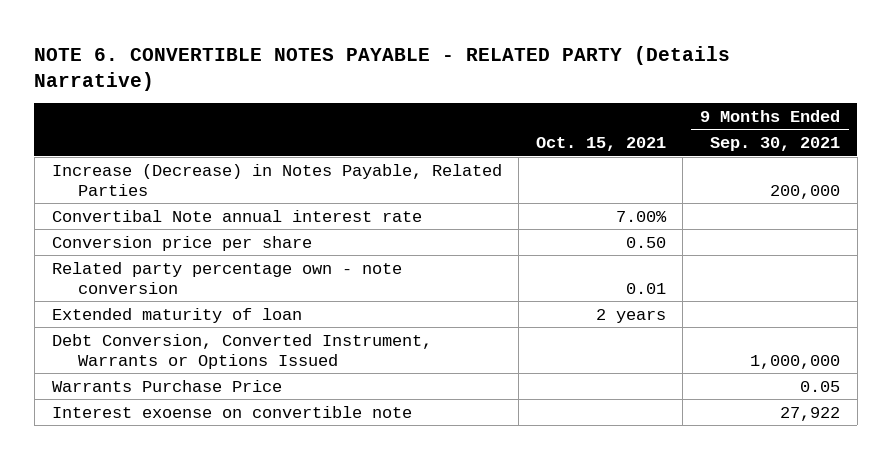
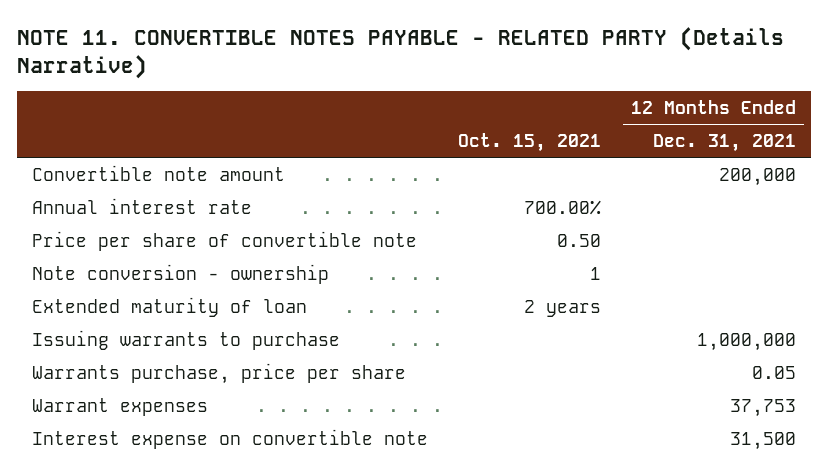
- NOTE 6. CONVERTIBLE NOTES PAYABLE - RELATED PARTY (Details Narrative)
+ NOTE 11. CONVERTIBLE NOTES PAYABLE - RELATED PARTY (Details Narrative)
- | Oct. 15, 2021 | 9 Months Ended Sep. 30, 2021
+ | Oct. 15, 2021 | 12 Months Ended Dec. 31, 2021
- Increase (Decrease) in Notes Payable, Related Parties | | 200,000
- Convertibal Note annual interest rate | 7.00% |
- Conversion price per share | 0.50 |
- Related party percentage own - note conversion | 0.01 |
+ Convertible note amount | | 200,000
+ Annual interest rate | 700.00% |
+ Price per share of convertible note | 0.50 |
+ Note conversion - ownership | 1 |
- Debt Conversion, Converted Instrument, Warrants or Options Issued | | 1,000,000
- Warrants Purchase Price | | 0.05
- Interest exoense on convertible note | | 27,922
+ Issuing warrants to purchase | | 1,000,000
+ Warrants purchase, price per share | | 0.05
+ Warrant expenses | | 37,753
+ Interest expense on convertible note | | 31,500

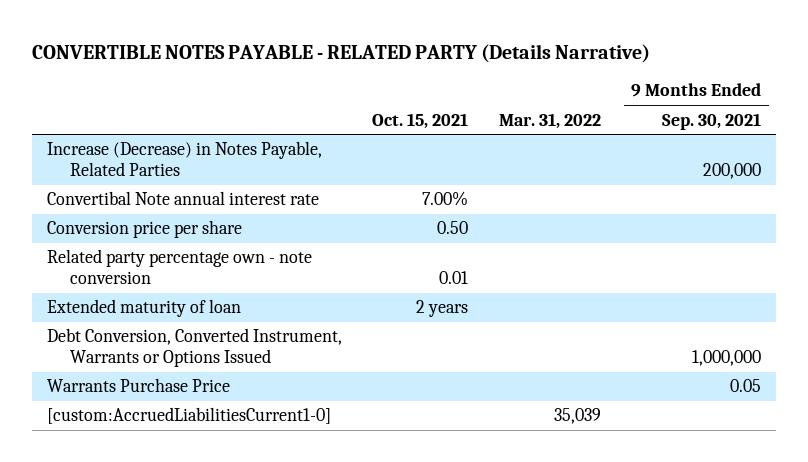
- NOTE 11. CONVERTIBLE NOTES PAYABLE - RELATED PARTY (Details Narrative)
+ CONVERTIBLE NOTES PAYABLE - RELATED PARTY (Details Narrative)
- | Oct. 15, 2021 | 12 Months Ended Dec. 31, 2021
+ | Oct. 15, 2021 | Mar. 31, 2022 | 9 Months Ended Sep. 30, 2021
- Convertible note amount | | 200,000
- Annual interest rate | 700.00% |
- Price per share of convertible note | 0.50 |
- Note conversion - ownership | 1 |
+ Increase (Decrease) in Notes Payable, Related Parties | | | 200,000
+ Convertibal Note annual interest rate | 7.00% | |
+ Conversion price per share | 0.50 | |
+ Related party percentage own - note conversion | 0.01 | |
- Issuing warrants to purchase | | 1,000,000
- Warrants purchase, price per share | | 0.05
- Warrant expenses | | 37,753
- Interest expense on convertible note | | 31,500
+ Debt Conversion, Converted Instrument, Warrants or Options Issued | | | 1,000,000
+ Warrants Purchase Price | | | 0.05
+ [custom:AccruedLiabilitiesCurrent1-0] | | 35,039 |

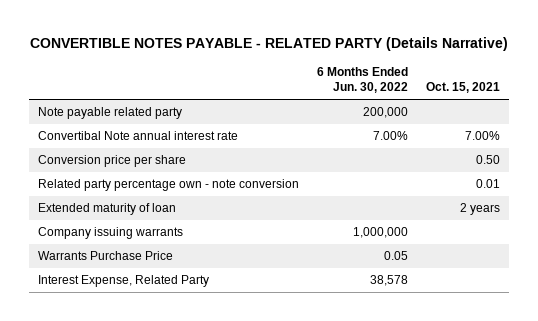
- | Oct. 15, 2021 | Mar. 31, 2022 | 9 Months Ended Sep. 30, 2021
+ | 6 Months Ended Jun. 30, 2022 | Oct. 15, 2021
- Increase (Decrease) in Notes Payable, Related Parties | | | 200,000
+ Note payable related party | 200,000 |
- Debt Conversion, Converted Instrument, Warrants or Options Issued | | | 1,000,000
+ Company issuing warrants | 1,000,000 |
- [custom:AccruedLiabilitiesCurrent1-0] | | 35,039 |
+ Interest Expense, Related Party | 38,578 |

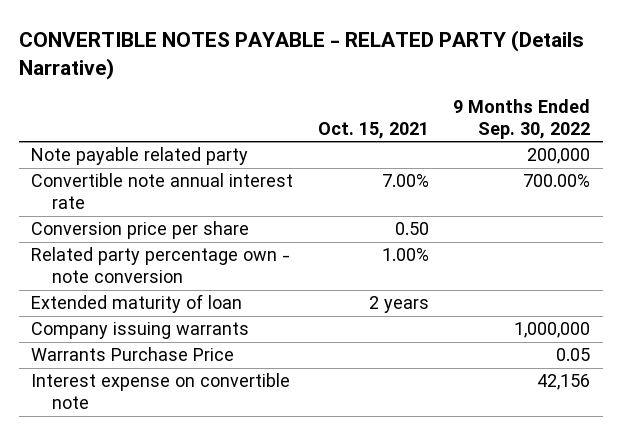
- | 6 Months Ended Jun. 30, 2022 | Oct. 15, 2021
+ | Oct. 15, 2021 | 9 Months Ended Sep. 30, 2022
- Convertibal Note annual interest rate | 7.00% | 7.00%
+ Convertible note annual interest rate | 7.00% | 700.00%
- Related party percentage own - note conversion | | 0.01
+ Related party percentage own - note conversion | 1.00% |
- Interest Expense, Related Party | 38,578 |
+ Interest expense on convertible note | | 42,156

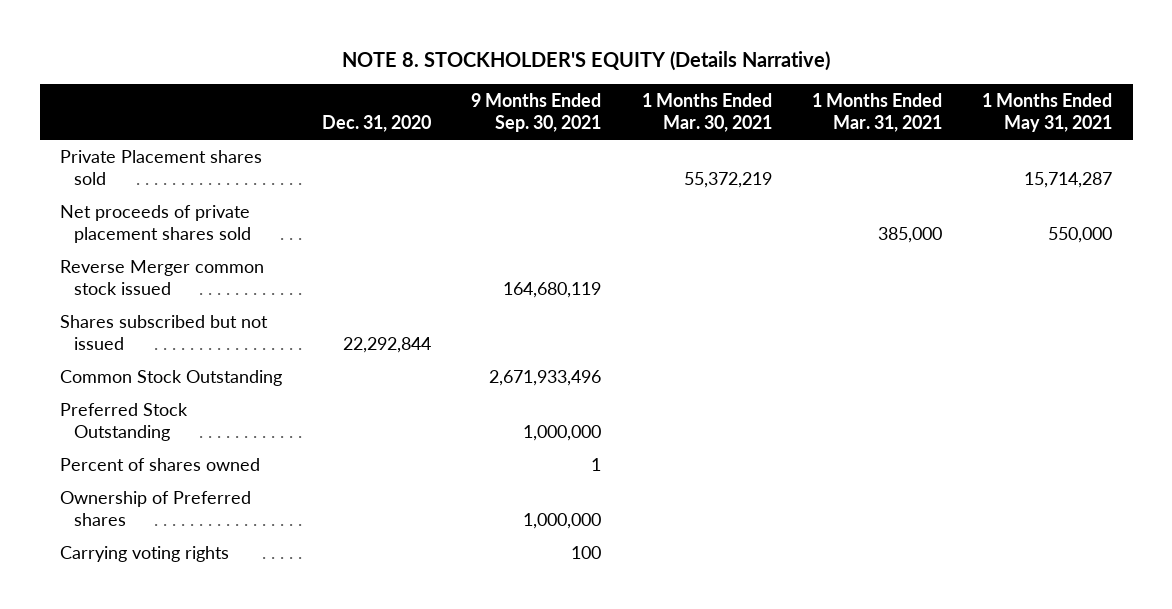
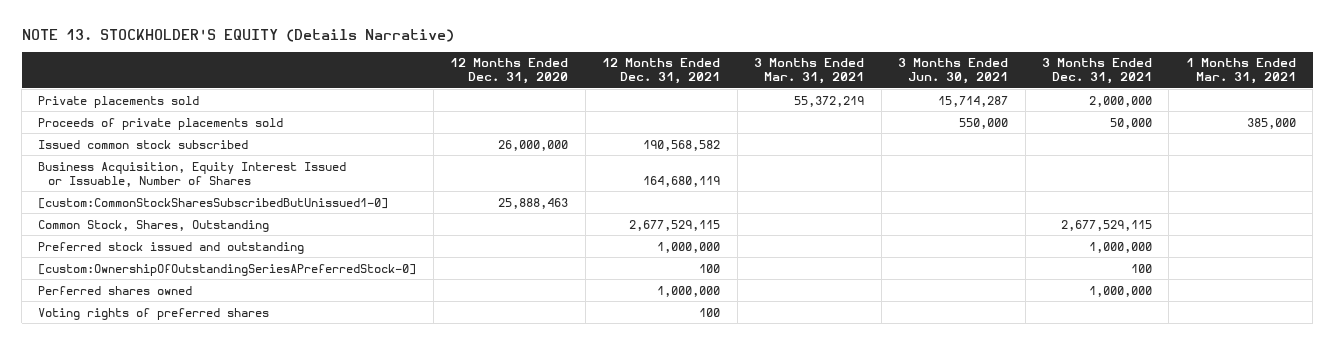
- NOTE 8. STOCKHOLDER'S EQUITY (Details Narrative)
+ NOTE 13. STOCKHOLDER'S EQUITY (Details Narrative)
- | Dec. 31, 2020 | 9 Months Ended Sep. 30, 2021 | 1 Months Ended Mar. 30, 2021 | 1 Months Ended Mar. 31, 2021 | 1 Months Ended May 31, 2021
+ | 12 Months Ended Dec. 31, 2020 | 12 Months Ended Dec. 31, 2021 | 3 Months Ended Mar. 31, 2021 | 3 Months Ended Jun. 30, 2021 | 3 Months Ended Dec. 31, 2021 | 1 Months Ended Mar. 31, 2021
- Private Placement shares sold | | | 55,372,219 | | 15,714,287
- Net proceeds of private placement shares sold | | | | 385,000 | 550,000
- Reverse Merger common stock issued | | 164,680,119 | | |
- Shares subscribed but not issued | 22,292,844 | | | |
- Common Stock Outstanding | | 2,671,933,496 | | |
- Preferred Stock Outstanding | | 1,000,000 | | |
- Percent of shares owned | | 1 | | |
- Ownership of Preferred shares | | 1,000,000 | | |
- Carrying voting rights | | 100 | | |
+ Private placements sold | | | 55,372,219 | 15,714,287 | 2,000,000 |
+ Proceeds of private placements sold | | | | 550,000 | 50,000 | 385,000
+ Issued common stock subscribed | 26,000,000 | 190,568,582 | | | |
+ Business Acquisition, Equity Interest Issued or Issuable, Number of Shares | | 164,680,119 | | | |
+ [custom:CommonStockSharesSubscribedButUnissued1-0] | 25,888,463 | | | | |
+ Common Stock, Shares, Outstanding | | 2,677,529,115 | | | 2,677,529,115 |
+ Preferred stock issued and outstanding | | 1,000,000 | | | 1,000,000 |
+ [custom:OwnershipOfOutstandingSeriesAPreferredStock-0] | | 100 | | | 100 |
+ Perferred shares owned | | 1,000,000 | | | 1,000,000 |
+ Voting rights of preferred shares | | 100 | | | |

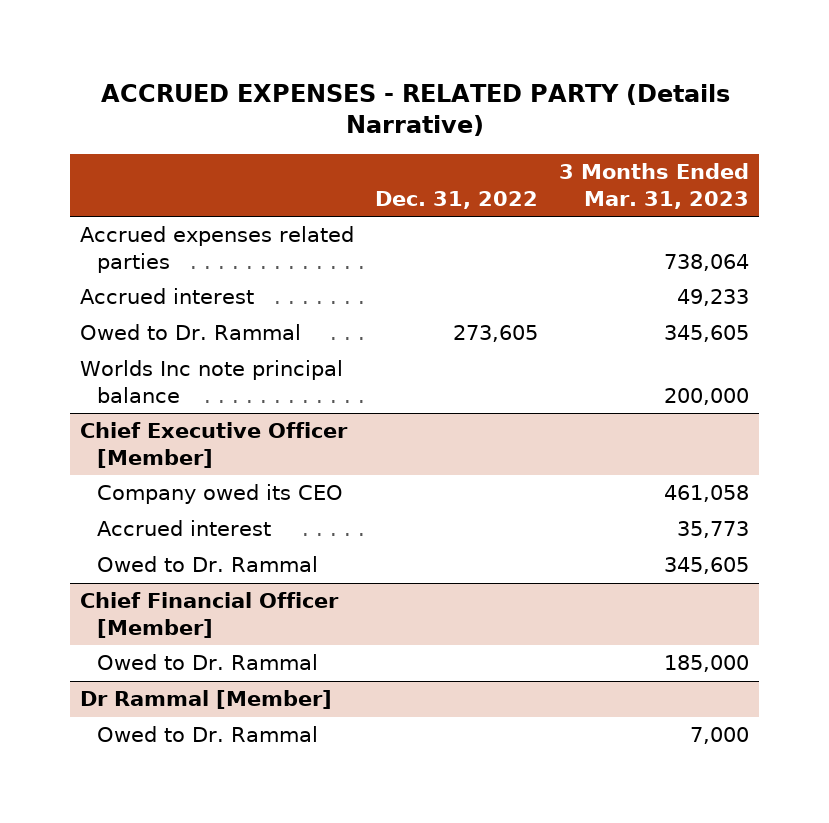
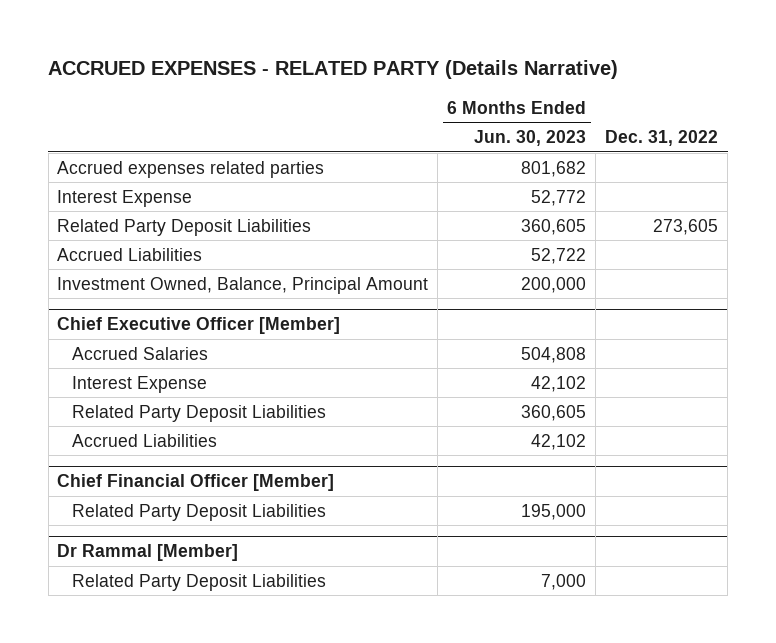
- | Dec. 31, 2022 | 3 Months Ended Mar. 31, 2023
+ | 6 Months Ended Jun. 30, 2023 | Dec. 31, 2022
- Accrued interest | | 49,233
- Owed to Dr. Rammal | 273,605 | 345,605
- Worlds Inc note principal balance | | 200,000
+ Interest Expense | 52,772 |
+ Related Party Deposit Liabilities | 360,605 | 273,605
+ Accrued Liabilities | 52,722 |
+ Investment Owned, Balance, Principal Amount | 200,000 |
@ Chief Executive Officer [Member]
- Company owed its CEO | | 461,058
- Accrued interest | | 35,773
- Owed to Dr. Rammal | | 345,605
+ Accrued Salaries | 504,808 |
+ Interest Expense | 42,102 |
+ Related Party Deposit Liabilities | 360,605 |
+ Accrued Liabilities | 42,102 |
@ Chief Financial Officer [Member]
- Owed to Dr. Rammal | | 185,000
+ Related Party Deposit Liabilities | 195,000 |
@ Dr Rammal [Member]
- Owed to Dr. Rammal | | 7,000
+ Related Party Deposit Liabilities | 7,000 |

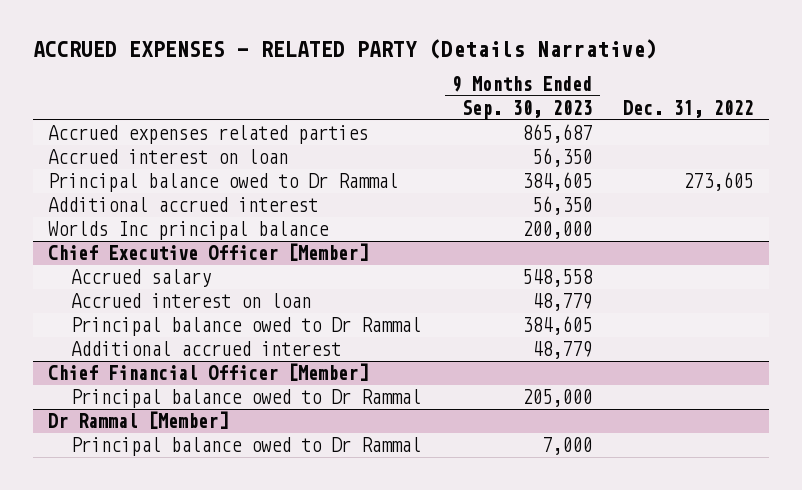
- | 6 Months Ended Jun. 30, 2023 | Dec. 31, 2022
+ | 9 Months Ended Sep. 30, 2023 | Dec. 31, 2022
- Interest Expense | 52,772 |
- Related Party Deposit Liabilities | 360,605 | 273,605
- Accrued Liabilities | 52,722 |
- Investment Owned, Balance, Principal Amount | 200,000 |
+ Accrued interest on loan | 56,350 |
+ Principal balance owed to Dr Rammal | 384,605 | 273,605
+ Additional accrued interest | 56,350 |
+ Worlds Inc principal balance | 200,000 |
@ Chief Executive Officer [Member]
- Accrued Salaries | 504,808 |
- Interest Expense | 42,102 |
- Related Party Deposit Liabilities | 360,605 |
- Accrued Liabilities | 42,102 |
+ Accrued salary | 548,558 |
+ Accrued interest on loan | 48,779 |
+ Principal balance owed to Dr Rammal | 384,605 |
+ Additional accrued interest | 48,779 |
@ Chief Financial Officer [Member]
- Related Party Deposit Liabilities | 195,000 |
+ Principal balance owed to Dr Rammal | 205,000 |
@ Dr Rammal [Member]
- Related Party Deposit Liabilities | 7,000 |
+ Principal balance owed to Dr Rammal | 7,000 |

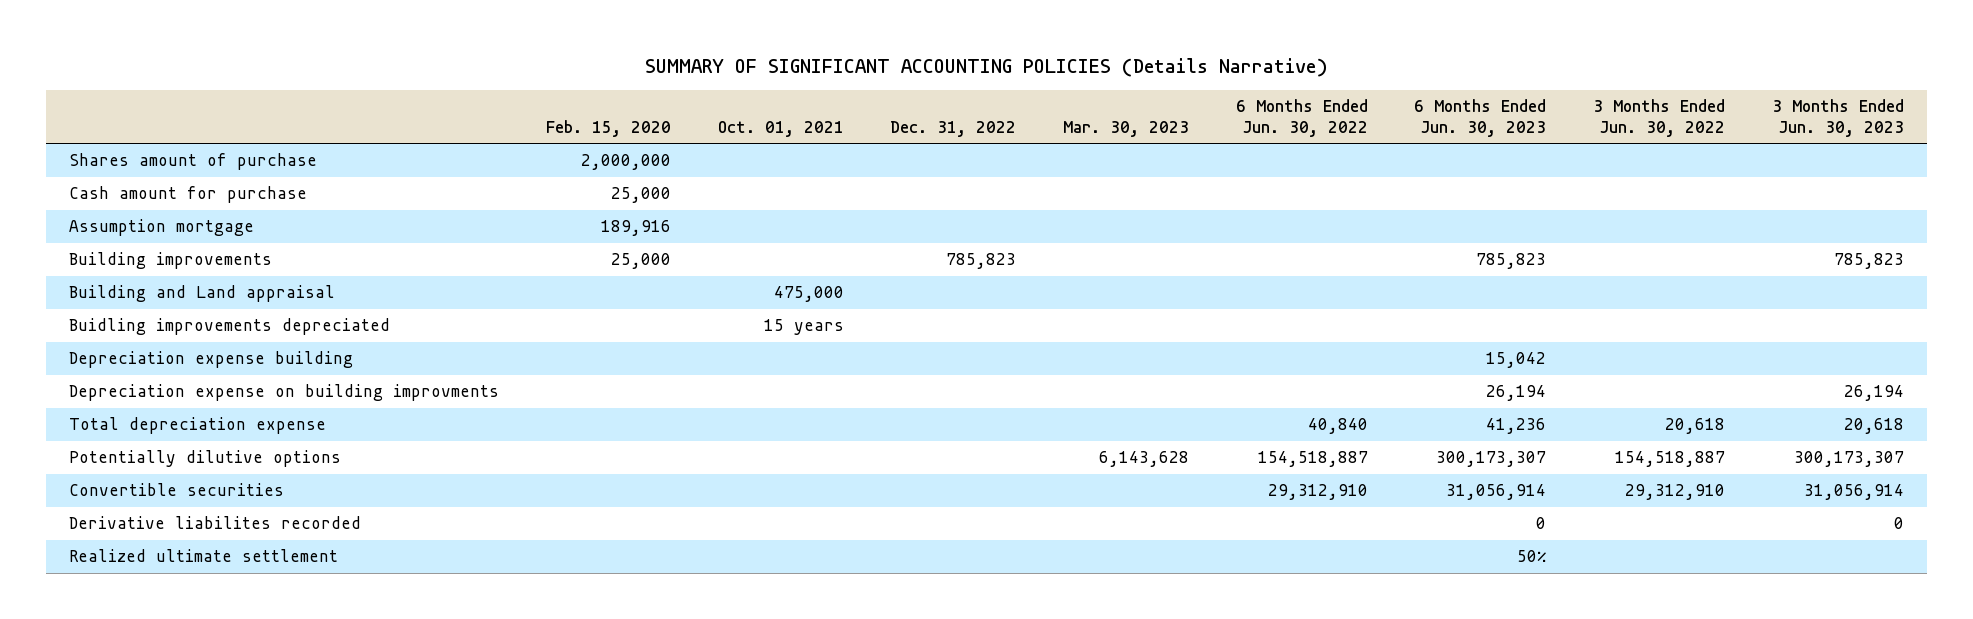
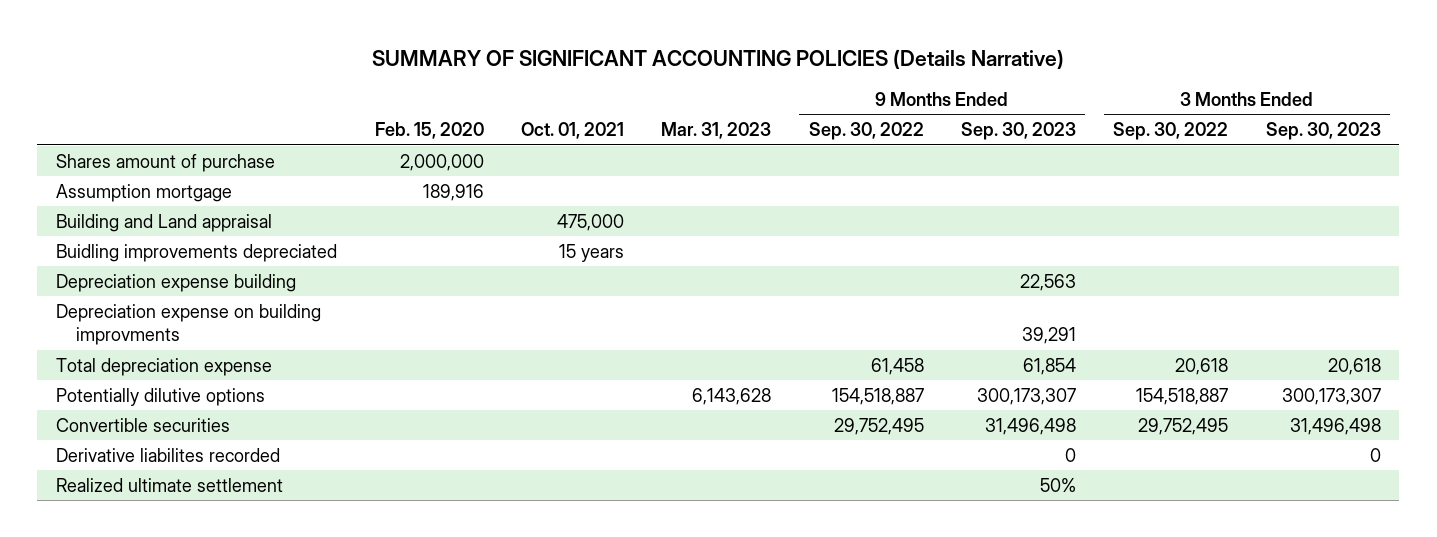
- | Feb. 15, 2020 | Oct. 01, 2021 | Dec. 31, 2022 | Mar. 30, 2023 | 6 Months Ended Jun. 30, 2022 | 6 Months Ended Jun. 30, 2023 | 3 Months Ended Jun. 30, 2022 | 3 Months Ended Jun. 30, 2023
+ | Feb. 15, 2020 | Oct. 01, 2021 | Mar. 31, 2023 | 9 Months Ended Sep. 30, 2022 | 9 Months Ended Sep. 30, 2023 | 3 Months Ended Sep. 30, 2022 | 3 Months Ended Sep. 30, 2023
- Cash amount for purchase | 25,000 | | | | | | |
- Building improvements | 25,000 | | 785,823 | | | 785,823 | | 785,823

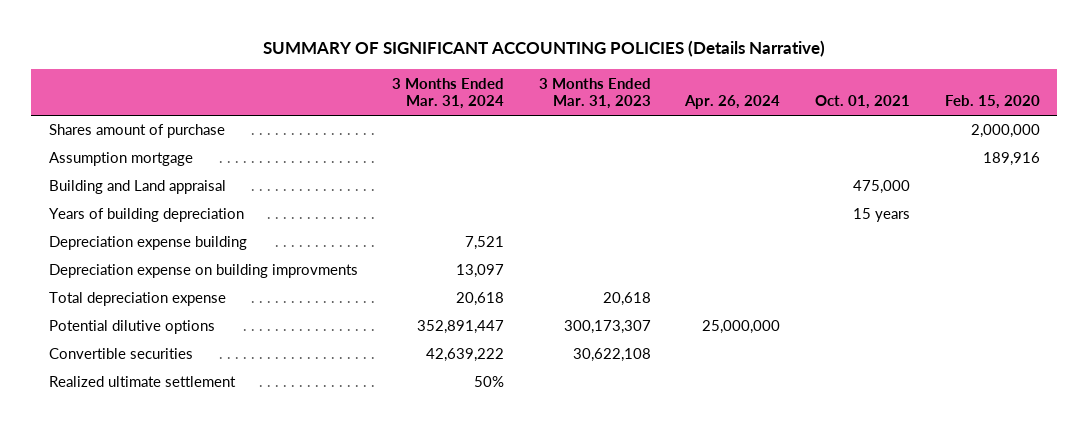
- | Feb. 15, 2020 | Oct. 01, 2021 | Mar. 31, 2023 | 9 Months Ended Sep. 30, 2022 | 9 Months Ended Sep. 30, 2023 | 3 Months Ended Sep. 30, 2022 | 3 Months Ended Sep. 30, 2023
+ | 3 Months Ended Mar. 31, 2024 | 3 Months Ended Mar. 31, 2023 | Apr. 26, 2024 | Oct. 01, 2021 | Feb. 15, 2020
- Buidling improvements depreciated | | 15 years | | | | |
+ Years of building depreciation | | | | 15 years |
- Potentially dilutive options | | | 6,143,628 | 154,518,887 | 300,173,307 | 154,518,887 | 300,173,307
+ Potential dilutive options | 352,891,447 | 300,173,307 | 25,000,000 | |
- Derivative liabilites recorded | | | | | 0 | | 0

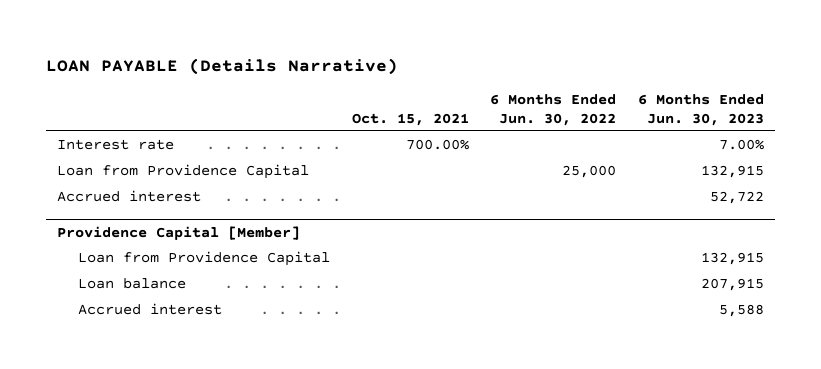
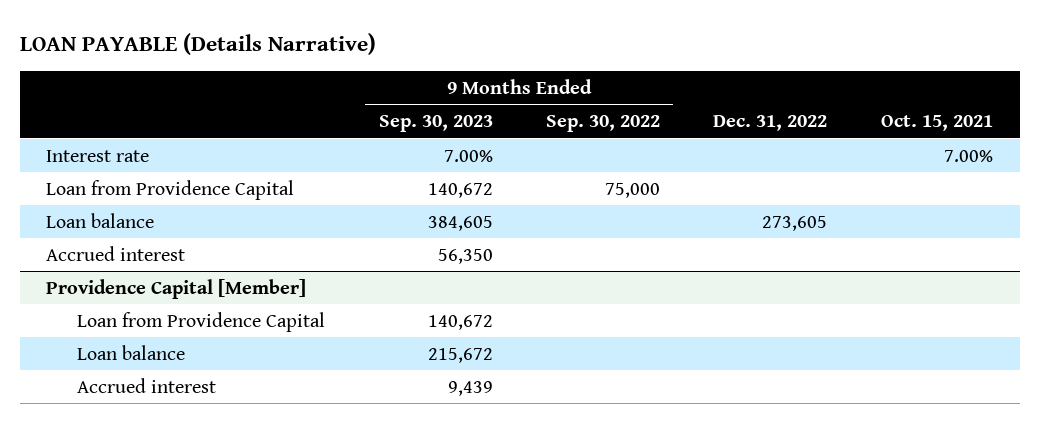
- | Oct. 15, 2021 | 6 Months Ended Jun. 30, 2022 | 6 Months Ended Jun. 30, 2023
+ | 9 Months Ended Sep. 30, 2023 | 9 Months Ended Sep. 30, 2022 | Dec. 31, 2022 | Oct. 15, 2021
- Interest rate | 700.00% | | 7.00%
+ Interest rate | 7.00% | | | 7.00%
+ Loan balance | 384,605 | | 273,605 |

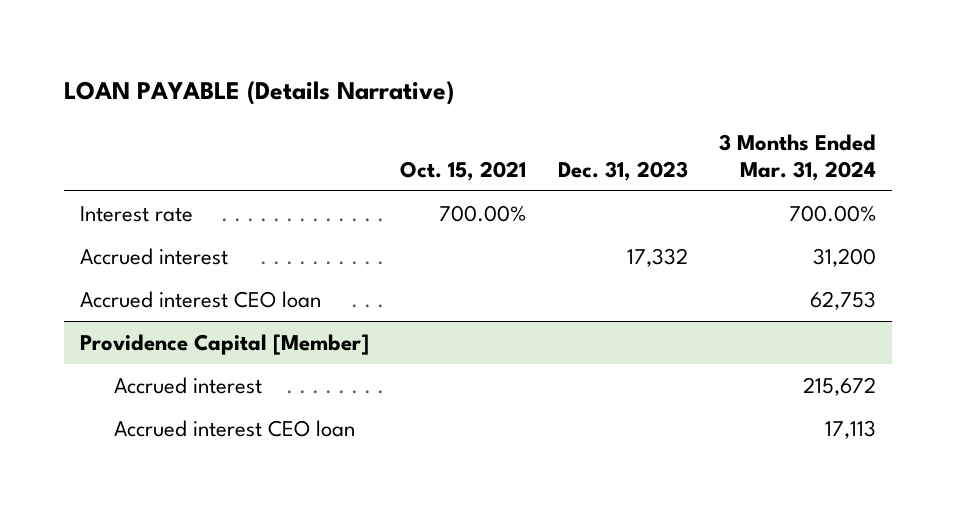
- | 9 Months Ended Sep. 30, 2023 | 9 Months Ended Sep. 30, 2022 | Dec. 31, 2022 | Oct. 15, 2021
+ | Oct. 15, 2021 | Dec. 31, 2023 | 3 Months Ended Mar. 31, 2024
- Interest rate | 7.00% | | | 7.00%
- Loan from Providence Capital | 140,672 | 75,000 | |
- Loan balance | 384,605 | | 273,605 |
+ Interest rate | 700.00% | | 700.00%
+ Accrued interest CEO loan | | | 62,753
@ Providence Capital [Member]
- Loan from Providence Capital | 140,672 | | |
- Loan balance | 215,672 | | |
+ Accrued interest CEO loan | | | 17,113

